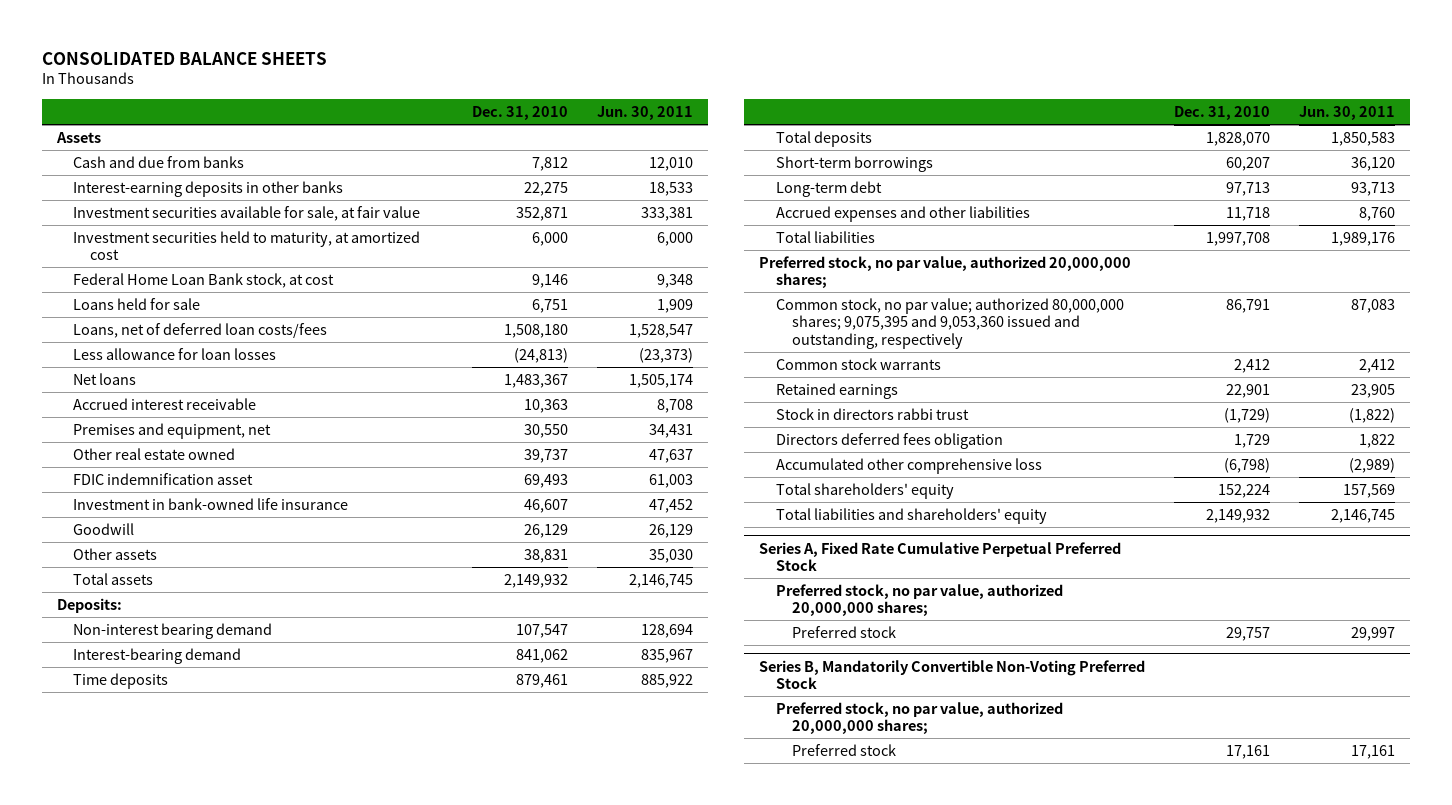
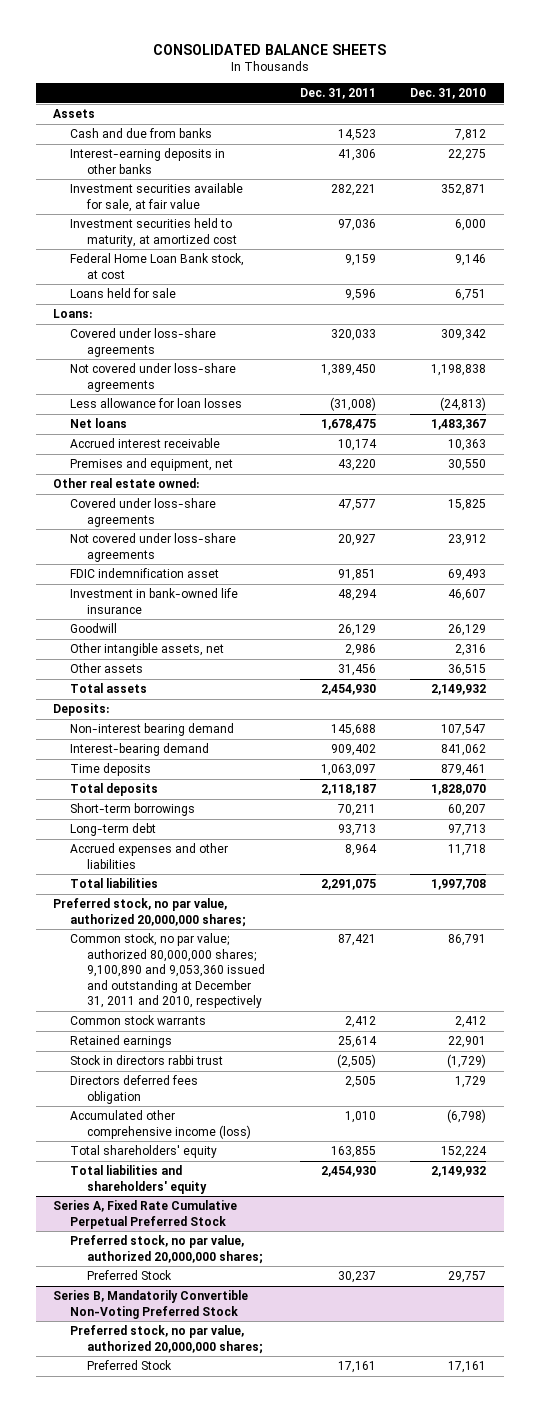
- | Dec. 31, 2010 | Jun. 30, 2011
+ | Dec. 31, 2011 | Dec. 31, 2010
- Loans, net of deferred loan costs/fees | 1,508,180 | 1,528,547
+ Loans:
+ Covered under loss-share agreements | 320,033 | 309,342
+ Not covered under loss-share agreements | 1,389,450 | 1,198,838
- Other real estate owned | 39,737 | 47,637
+ Other real estate owned:
+ Covered under loss-share agreements | 47,577 | 15,825
+ Not covered under loss-share agreements | 20,927 | 23,912
- Other assets | 38,831 | 35,030
+ Other intangible assets, net | 2,986 | 2,316
+ Other assets | 31,456 | 36,515
- Common stock, no par value; authorized 80,000,000 shares; 9,075,395 and 9,053,360 issued and outstanding, respectively | 86,791 | 87,083
+ Common stock, no par value; authorized 80,000,000 shares; 9,100,890 and 9,053,360 issued and outstanding at December 31, 2011 and 2010, respectively | 87,421 | 86,791
- Accumulated other comprehensive loss | (6,798) | (2,989)
+ Accumulated other comprehensive income (loss) | 1,010 | (6,798)
@ Series A, Fixed Rate Cumulative Perpetual Preferred Stock
- Preferred stock | 29,757 | 29,997
+ Preferred Stock | 30,237 | 29,757
@ Series B, Mandatorily Convertible Non-Voting Preferred Stock
- Preferred stock | 17,161 | 17,161
+ Preferred Stock | 17,161 | 17,161

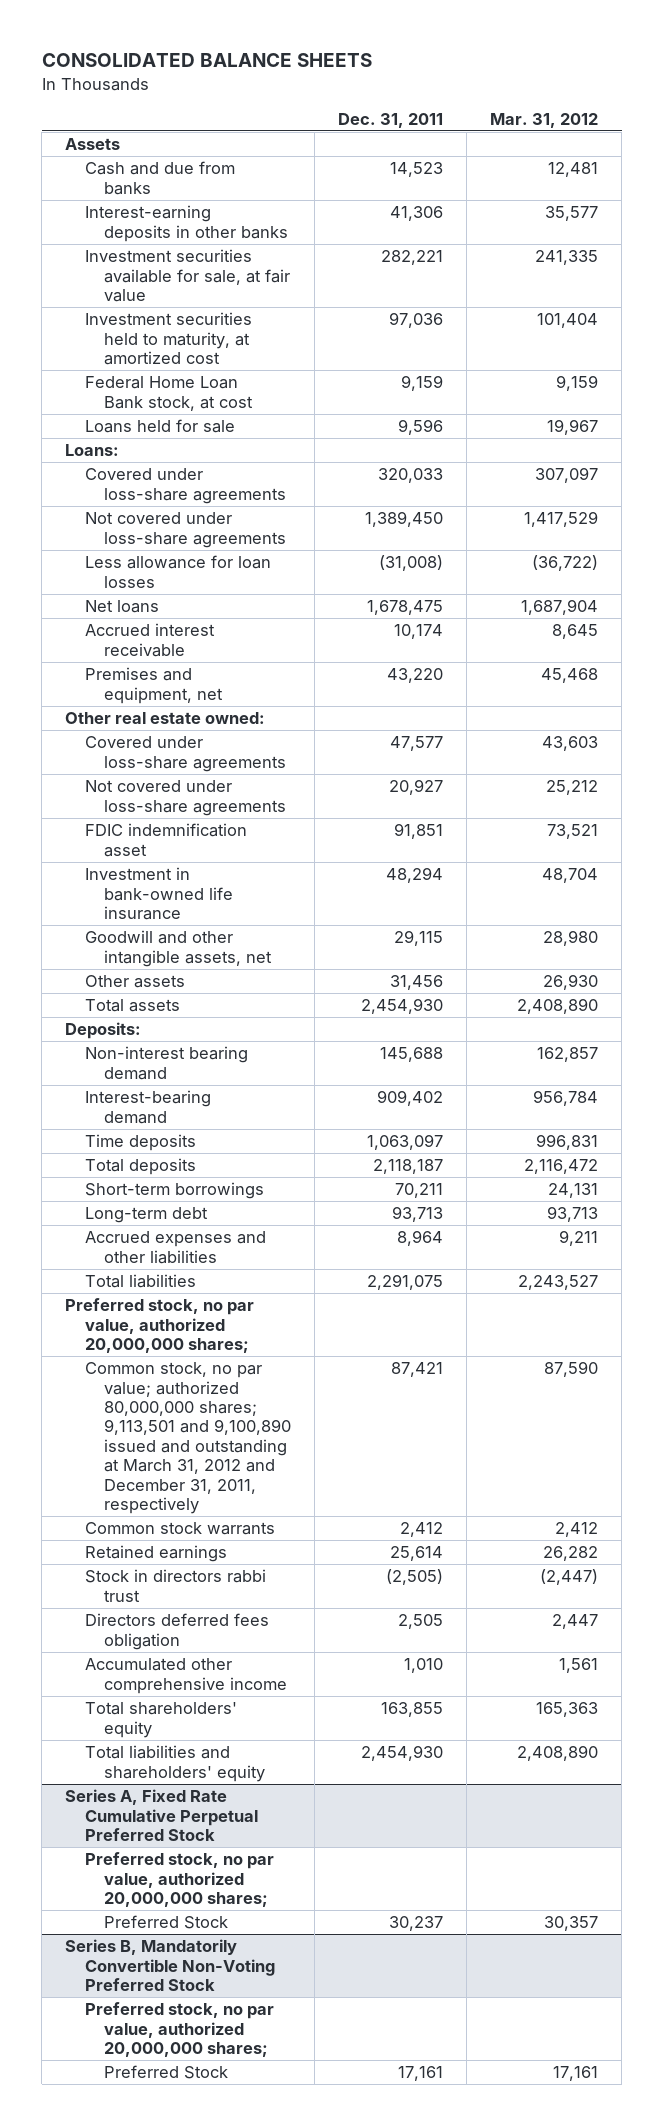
- | Dec. 31, 2011 | Dec. 31, 2010
+ | Dec. 31, 2011 | Mar. 31, 2012
- Goodwill | 26,129 | 26,129
- Other intangible assets, net | 2,986 | 2,316
+ Goodwill and other intangible assets, net | 29,115 | 28,980
- Common stock, no par value; authorized 80,000,000 shares; 9,100,890 and 9,053,360 issued and outstanding at December 31, 2011 and 2010, respectively | 87,421 | 86,791
+ Common stock, no par value; authorized 80,000,000 shares; 9,113,501 and 9,100,890 issued and outstanding at March 31, 2012 and December 31, 2011, respectively | 87,421 | 87,590
- Accumulated other comprehensive income (loss) | 1,010 | (6,798)
+ Accumulated other comprehensive income | 1,010 | 1,561

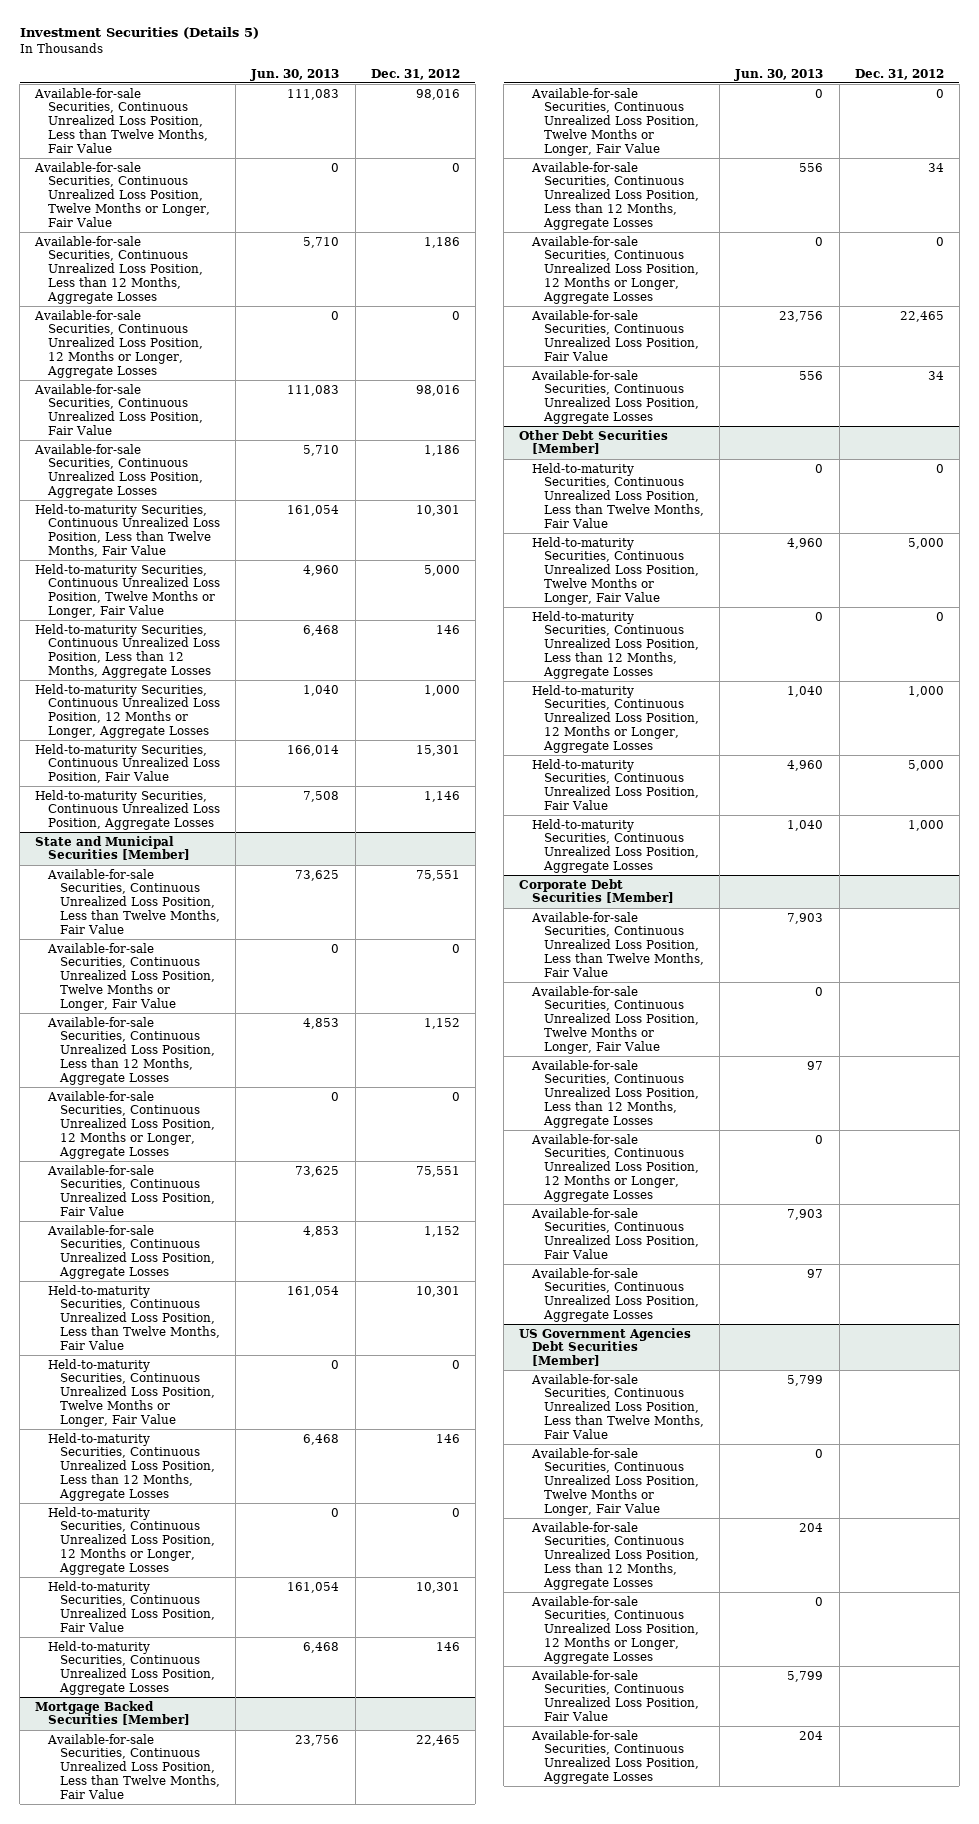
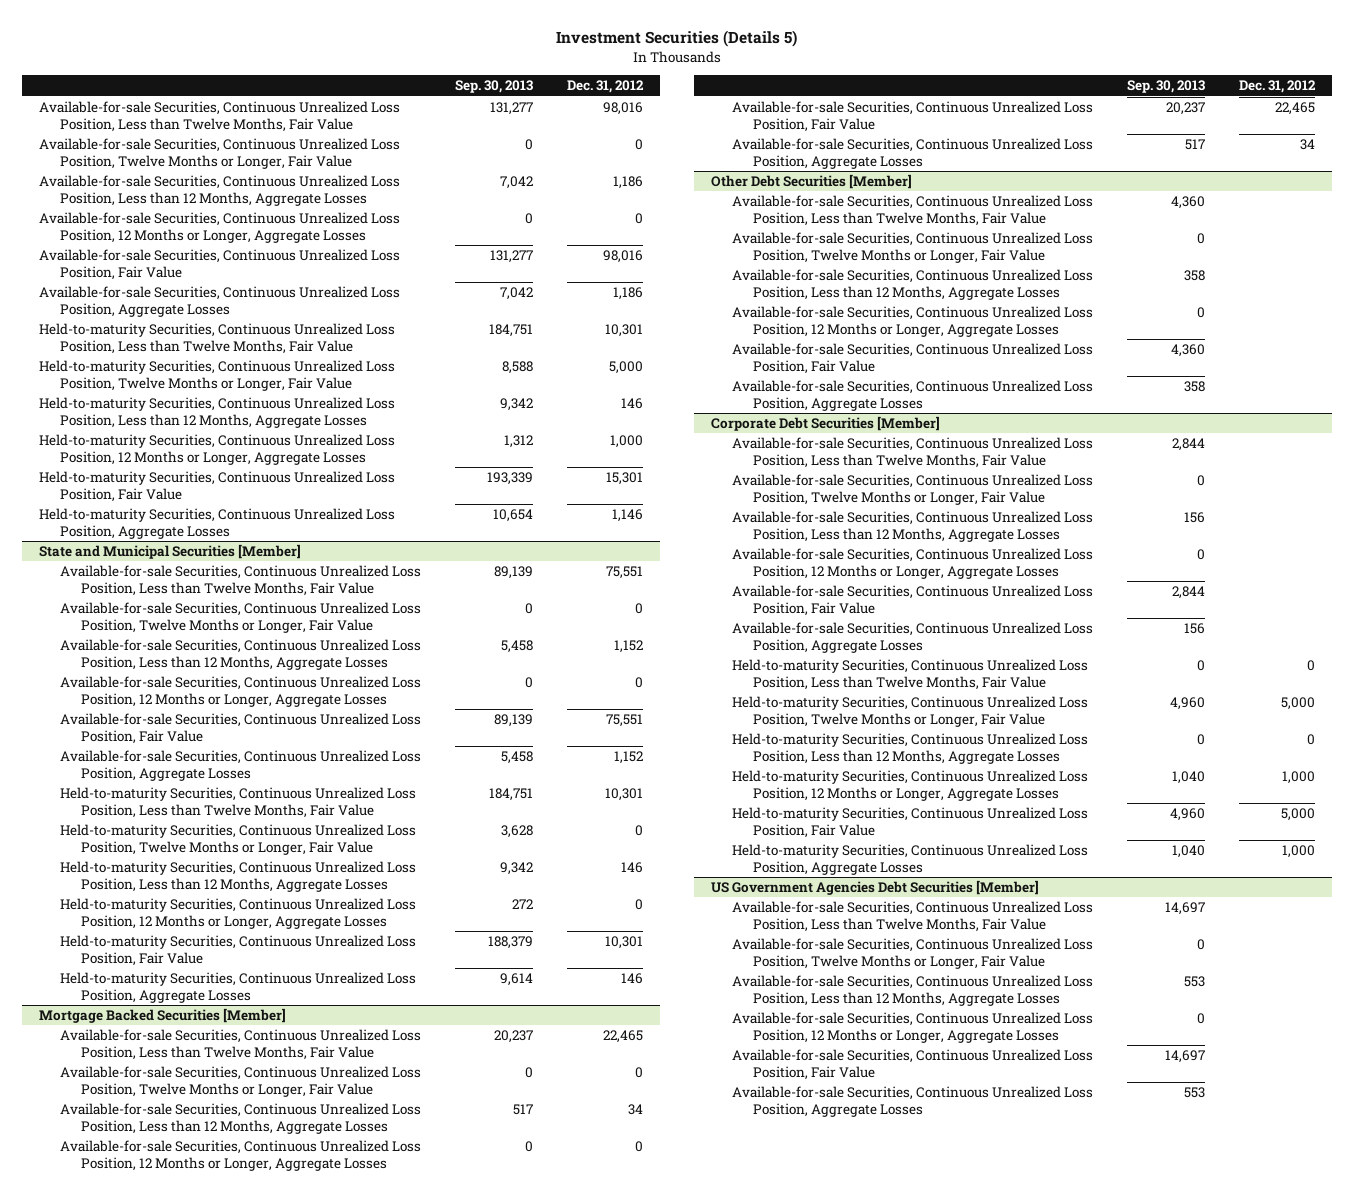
- | Jun. 30, 2013 | Dec. 31, 2012
+ | Sep. 30, 2013 | Dec. 31, 2012
@ Other Debt Securities [Member]
- Held-to-maturity Securities, Continuous Unrealized Loss Position, Less than Twelve Months, Fair Value | 0 | 0
- Held-to-maturity Securities, Continuous Unrealized Loss Position, Twelve Months or Longer, Fair Value | 4,960 | 5,000
- Held-to-maturity Securities, Continuous Unrealized Loss Position, Less than 12 Months, Aggregate Losses | 0 | 0
- Held-to-maturity Securities, Continuous Unrealized Loss Position, 12 Months or Longer, Aggregate Losses | 1,040 | 1,000
- Held-to-maturity Securities, Continuous Unrealized Loss Position, Fair Value | 4,960 | 5,000
- Held-to-maturity Securities, Continuous Unrealized Loss Position, Aggregate Losses | 1,040 | 1,000
+ Available-for-sale Securities, Continuous Unrealized Loss Position, Less than Twelve Months, Fair Value | 4,360 |
+ Available-for-sale Securities, Continuous Unrealized Loss Position, Twelve Months or Longer, Fair Value | 0 |
+ Available-for-sale Securities, Continuous Unrealized Loss Position, Less than 12 Months, Aggregate Losses | 358 |
+ Available-for-sale Securities, Continuous Unrealized Loss Position, 12 Months or Longer, Aggregate Losses | 0 |
+ Available-for-sale Securities, Continuous Unrealized Loss Position, Fair Value | 4,360 |
+ Available-for-sale Securities, Continuous Unrealized Loss Position, Aggregate Losses | 358 |
@ Corporate Debt Securities [Member]
+ Held-to-maturity Securities, Continuous Unrealized Loss Position, Less than Twelve Months, Fair Value | 0 | 0
+ Held-to-maturity Securities, Continuous Unrealized Loss Position, Twelve Months or Longer, Fair Value | 4,960 | 5,000
+ Held-to-maturity Securities, Continuous Unrealized Loss Position, Less than 12 Months, Aggregate Losses | 0 | 0
+ Held-to-maturity Securities, Continuous Unrealized Loss Position, 12 Months or Longer, Aggregate Losses | 1,040 | 1,000
+ Held-to-maturity Securities, Continuous Unrealized Loss Position, Fair Value | 4,960 | 5,000
+ Held-to-maturity Securities, Continuous Unrealized Loss Position, Aggregate Losses | 1,040 | 1,000

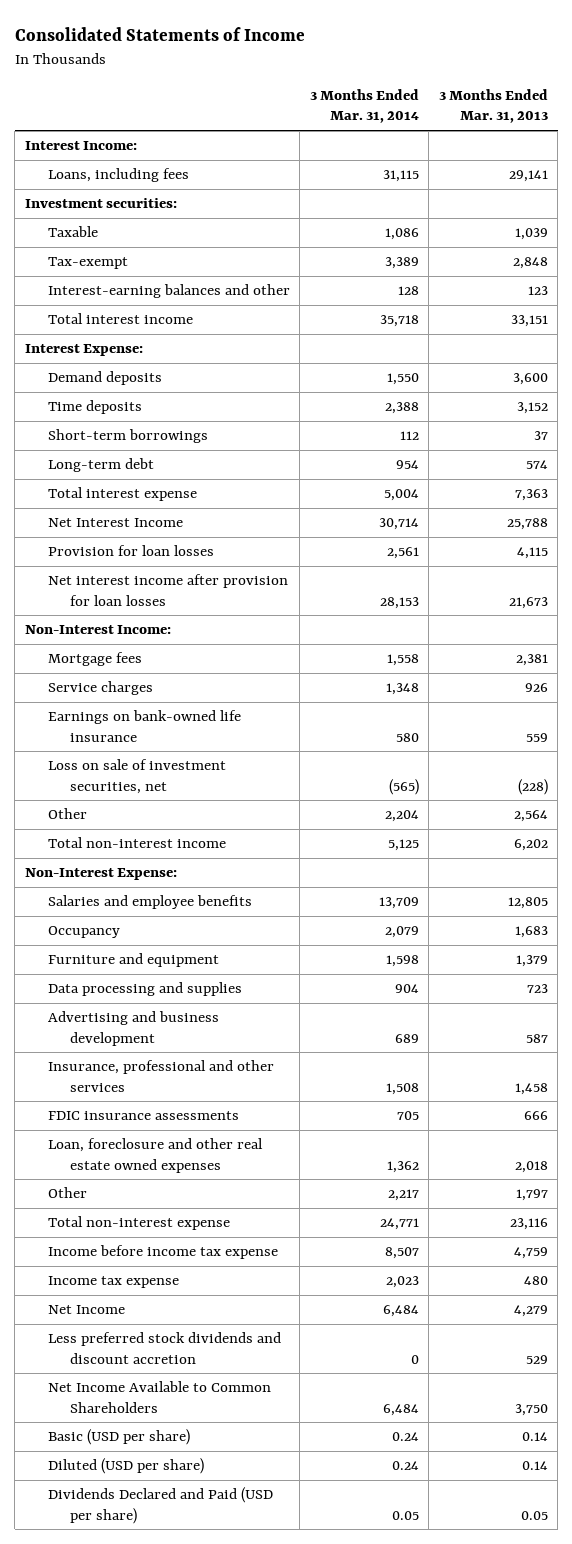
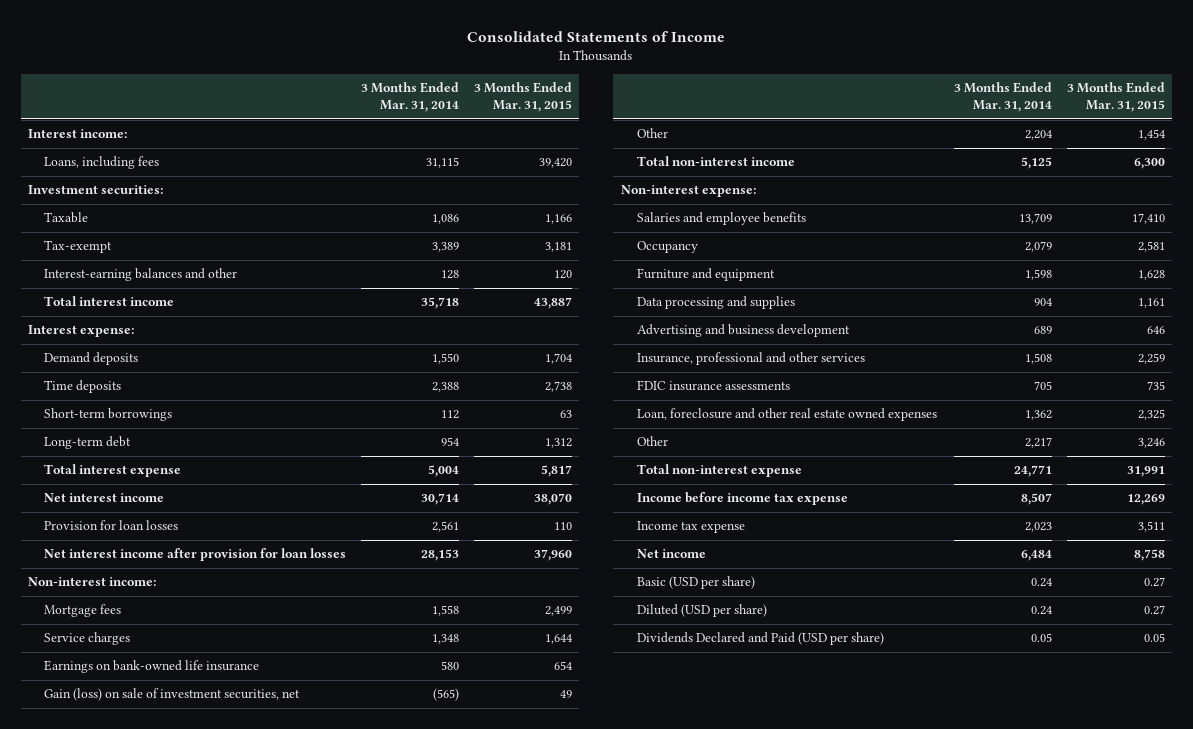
- | 3 Months Ended Mar. 31, 2014 | 3 Months Ended Mar. 31, 2013
+ | 3 Months Ended Mar. 31, 2014 | 3 Months Ended Mar. 31, 2015
- Interest Income:
+ Interest income:
- Interest Expense:
+ Interest expense:
- Net Interest Income | 30,714 | 25,788
+ Net interest income | 30,714 | 38,070
- Non-Interest Income:
+ Non-interest income:
- Loss on sale of investment securities, net | (565) | (228)
+ Gain (loss) on sale of investment securities, net | (565) | 49
- Non-Interest Expense:
+ Non-interest expense:
- Net Income | 6,484 | 4,279
- Less preferred stock dividends and discount accretion | 0 | 529
- Net Income Available to Common Shareholders | 6,484 | 3,750
+ Net income | 6,484 | 8,758

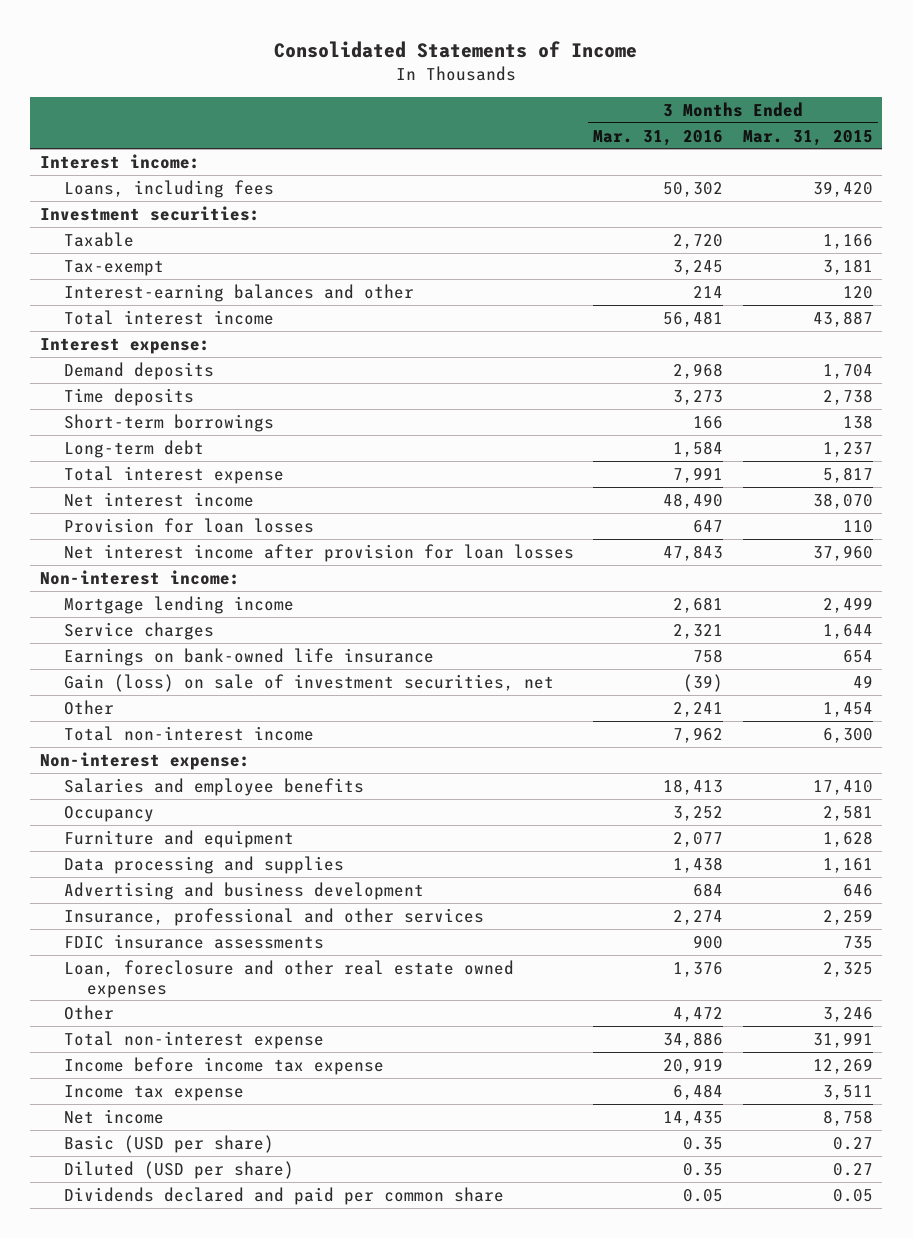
- | 3 Months Ended Mar. 31, 2014 | 3 Months Ended Mar. 31, 2015
+ | 3 Months Ended Mar. 31, 2016 | 3 Months Ended Mar. 31, 2015
- Short-term borrowings | 112 | 63
- Long-term debt | 954 | 1,312
+ Short-term borrowings | 166 | 138
+ Long-term debt | 1,584 | 1,237
- Mortgage fees | 1,558 | 2,499
+ Mortgage lending income | 2,681 | 2,499
- Dividends Declared and Paid (USD per share) | 0.05 | 0.05
+ Dividends declared and paid per common share | 0.05 | 0.05

